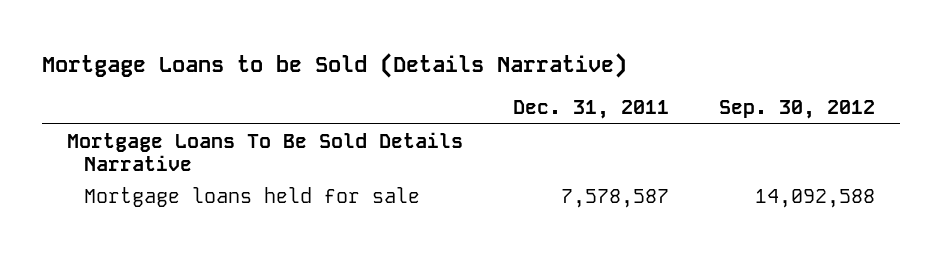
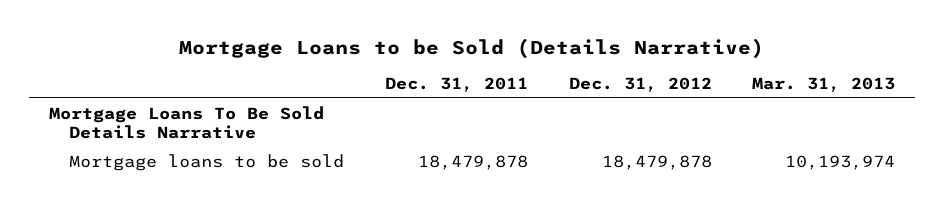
- | Dec. 31, 2011 | Sep. 30, 2012
+ | Dec. 31, 2011 | Dec. 31, 2012 | Mar. 31, 2013
- Mortgage loans held for sale | 7,578,587 | 14,092,588
+ Mortgage loans to be sold | 18,479,878 | 18,479,878 | 10,193,974

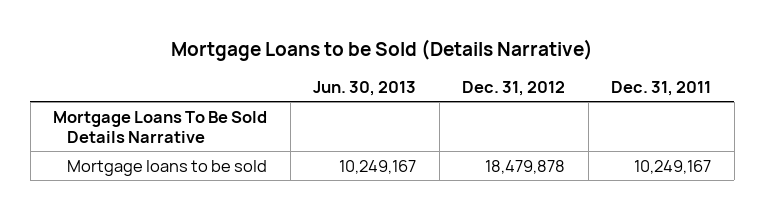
- | Dec. 31, 2011 | Dec. 31, 2012 | Mar. 31, 2013
+ | Jun. 30, 2013 | Dec. 31, 2012 | Dec. 31, 2011
- Mortgage loans to be sold | 18,479,878 | 18,479,878 | 10,193,974
+ Mortgage loans to be sold | 10,249,167 | 18,479,878 | 10,249,167

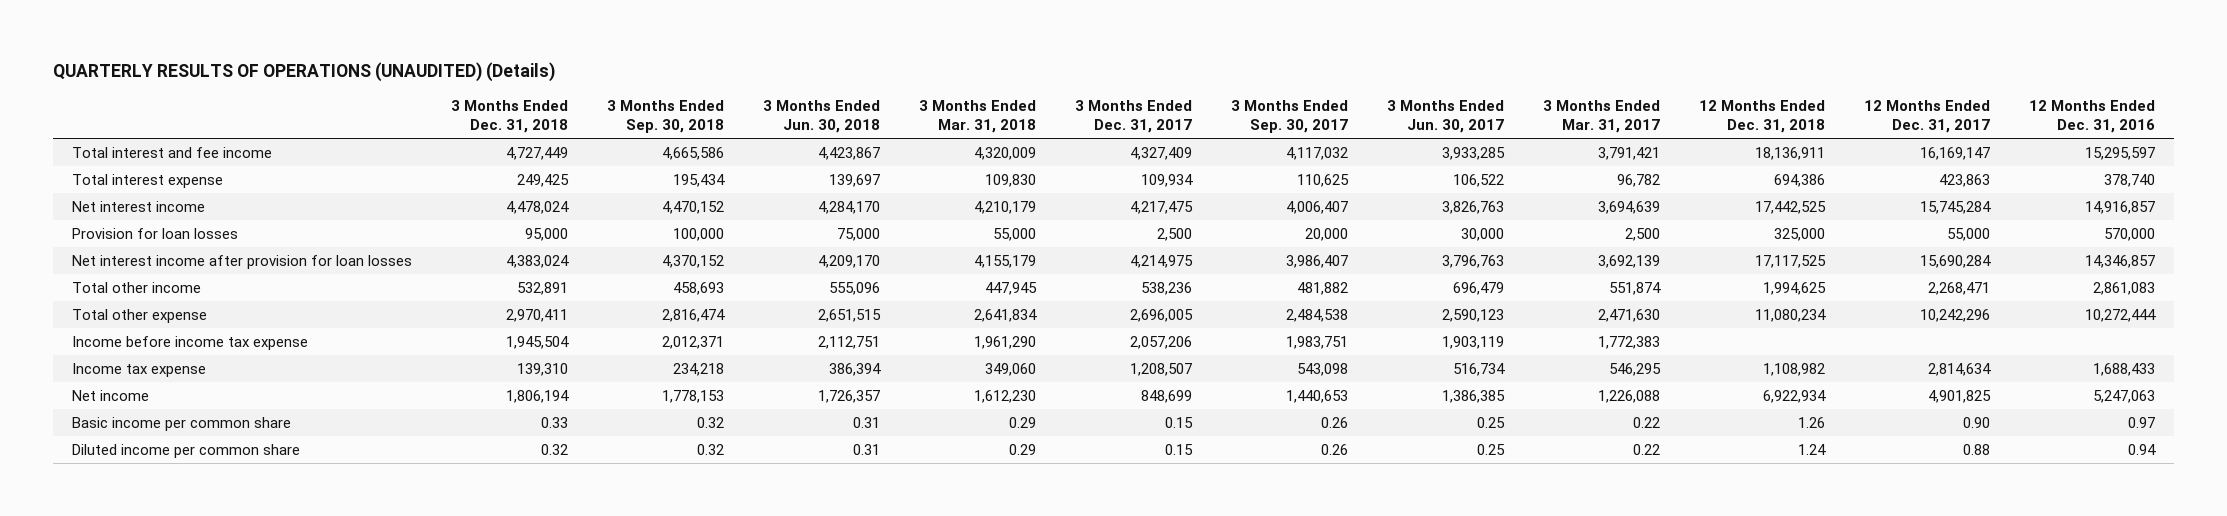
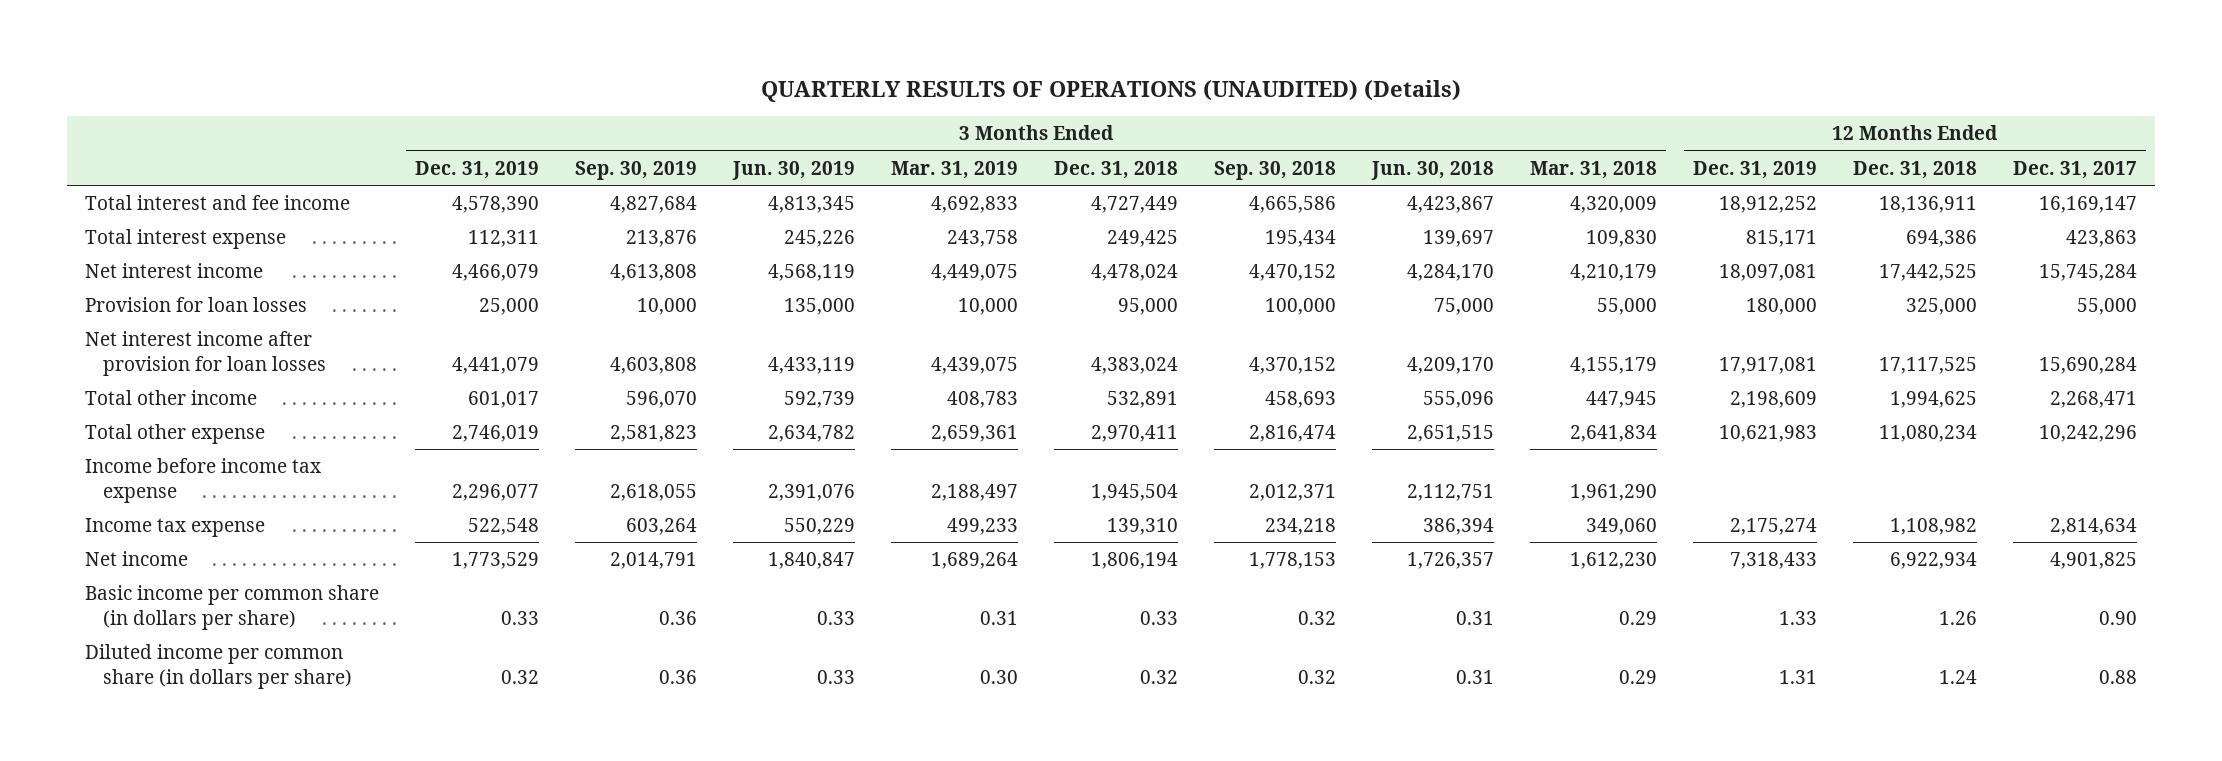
- | 3 Months Ended Dec. 31, 2018 | 3 Months Ended Sep. 30, 2018 | 3 Months Ended Jun. 30, 2018 | 3 Months Ended Mar. 31, 2018 | 3 Months Ended Dec. 31, 2017 | 3 Months Ended Sep. 30, 2017 | 3 Months Ended Jun. 30, 2017 | 3 Months Ended Mar. 31, 2017 | 12 Months Ended Dec. 31, 2018 | 12 Months Ended Dec. 31, 2017 | 12 Months Ended Dec. 31, 2016
+ | 3 Months Ended Dec. 31, 2019 | 3 Months Ended Sep. 30, 2019 | 3 Months Ended Jun. 30, 2019 | 3 Months Ended Mar. 31, 2019 | 3 Months Ended Dec. 31, 2018 | 3 Months Ended Sep. 30, 2018 | 3 Months Ended Jun. 30, 2018 | 3 Months Ended Mar. 31, 2018 | 12 Months Ended Dec. 31, 2019 | 12 Months Ended Dec. 31, 2018 | 12 Months Ended Dec. 31, 2017
- Basic income per common share | 0.33 | 0.32 | 0.31 | 0.29 | 0.15 | 0.26 | 0.25 | 0.22 | 1.26 | 0.90 | 0.97
- Diluted income per common share | 0.32 | 0.32 | 0.31 | 0.29 | 0.15 | 0.26 | 0.25 | 0.22 | 1.24 | 0.88 | 0.94
+ Basic income per common share (in dollars per share) | 0.33 | 0.36 | 0.33 | 0.31 | 0.33 | 0.32 | 0.31 | 0.29 | 1.33 | 1.26 | 0.90
+ Diluted income per common share (in dollars per share) | 0.32 | 0.36 | 0.33 | 0.30 | 0.32 | 0.32 | 0.31 | 0.29 | 1.31 | 1.24 | 0.88

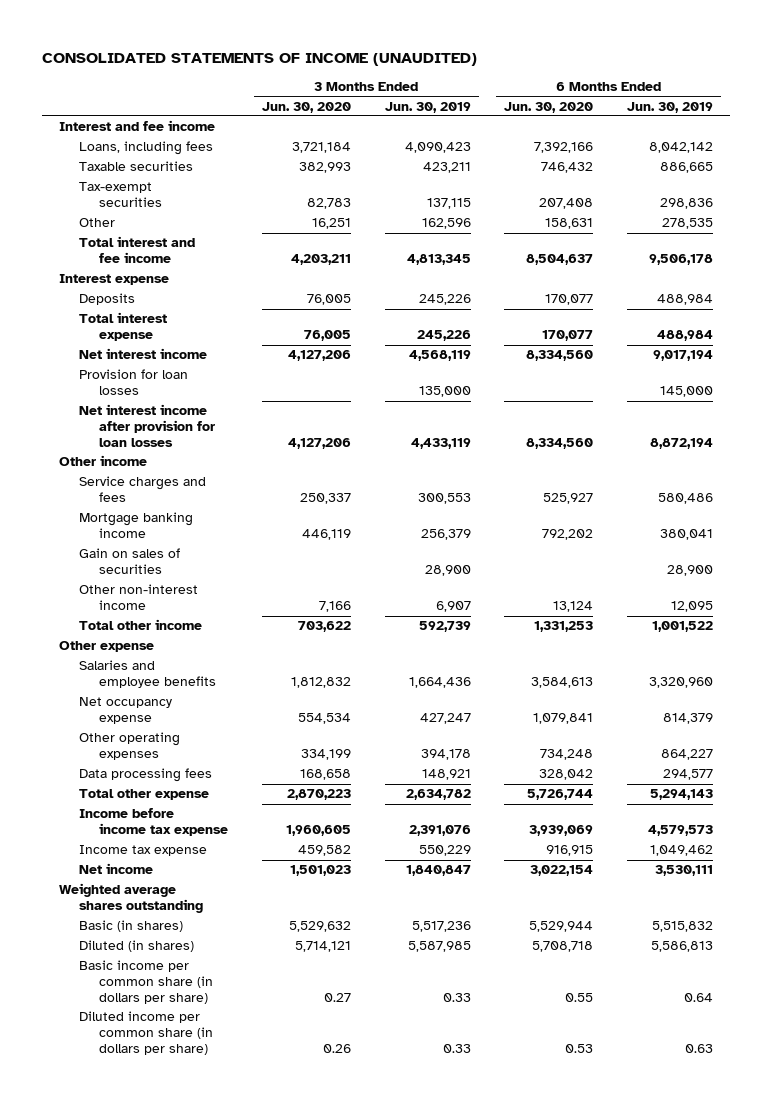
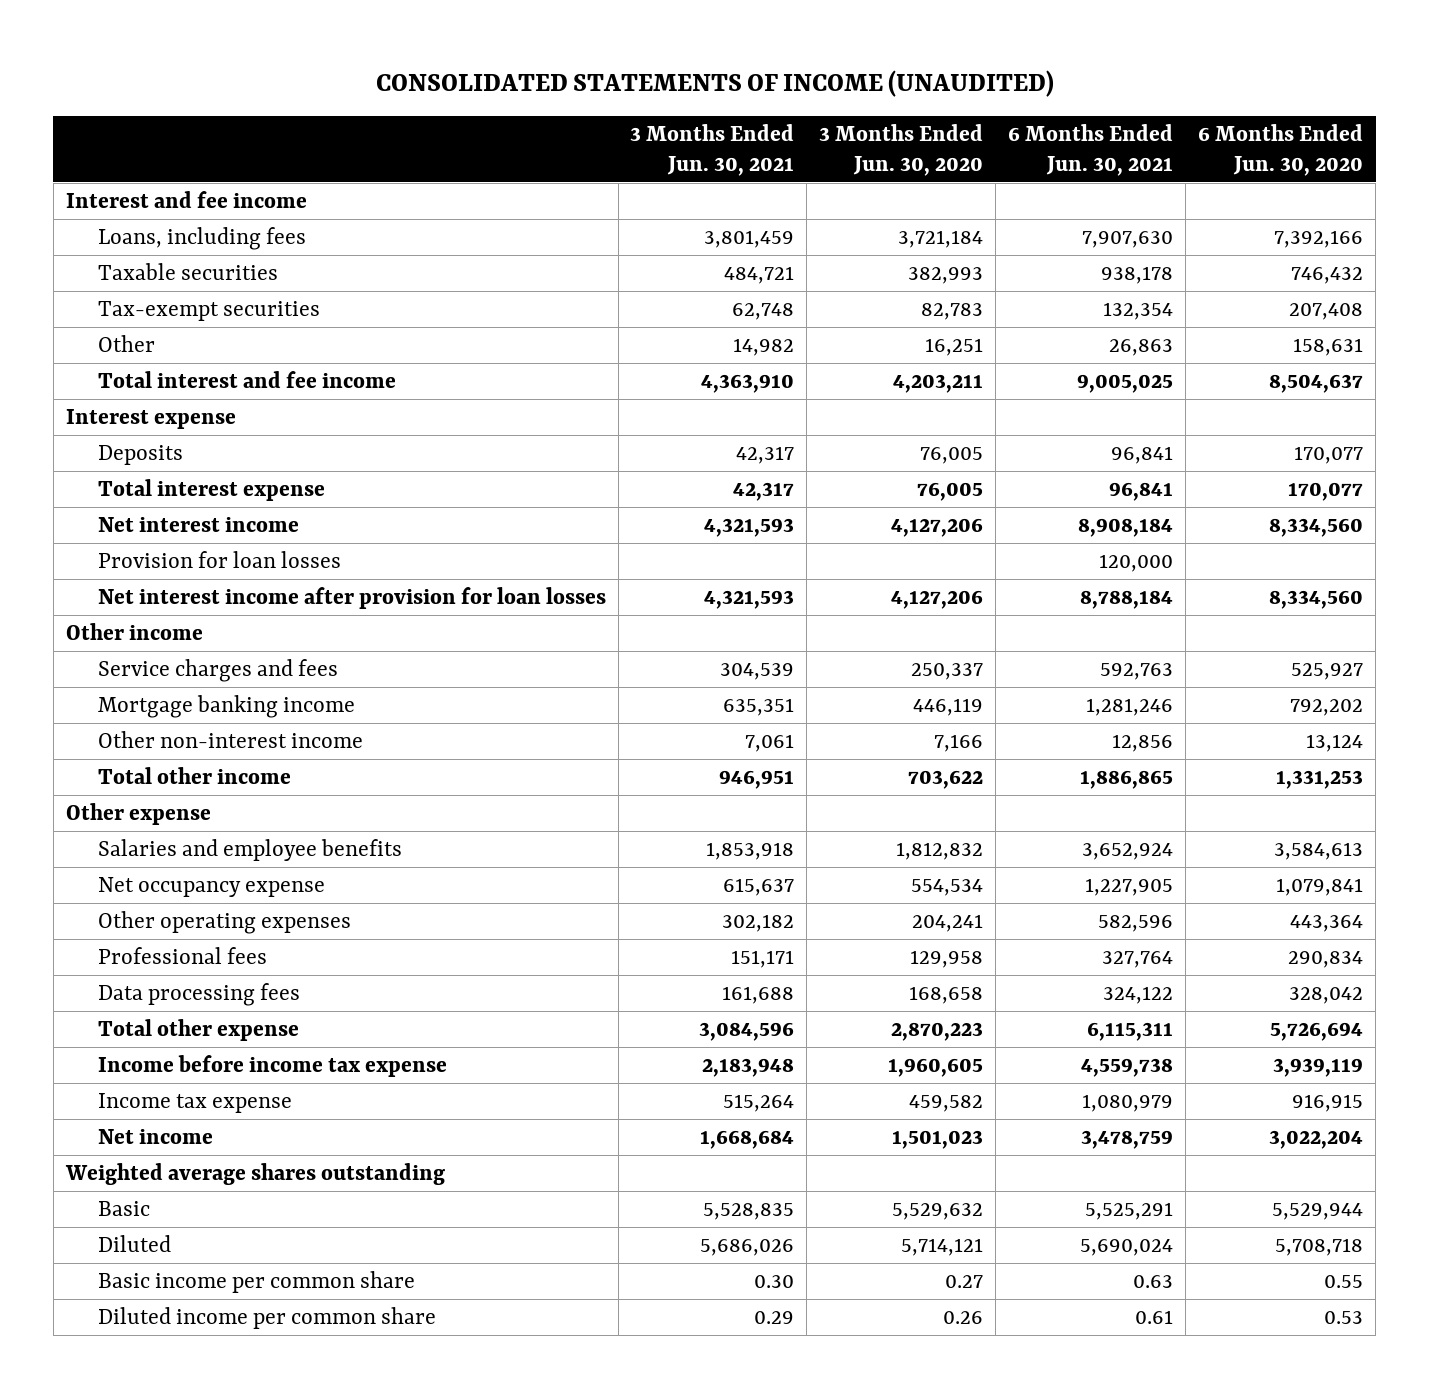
- | 3 Months Ended Jun. 30, 2020 | 3 Months Ended Jun. 30, 2019 | 6 Months Ended Jun. 30, 2020 | 6 Months Ended Jun. 30, 2019
+ | 3 Months Ended Jun. 30, 2021 | 3 Months Ended Jun. 30, 2020 | 6 Months Ended Jun. 30, 2021 | 6 Months Ended Jun. 30, 2020
- Gain on sales of securities | | 28,900 | | 28,900
- Other operating expenses | 334,199 | 394,178 | 734,248 | 864,227
+ Other operating expenses | 302,182 | 204,241 | 582,596 | 443,364
+ Professional fees | 151,171 | 129,958 | 327,764 | 290,834
- Total other expense | 2,870,223 | 2,634,782 | 5,726,744 | 5,294,143
- Income before income tax expense | 1,960,605 | 2,391,076 | 3,939,069 | 4,579,573
+ Total other expense | 3,084,596 | 2,870,223 | 6,115,311 | 5,726,694
+ Income before income tax expense | 2,183,948 | 1,960,605 | 4,559,738 | 3,939,119
- Net income | 1,501,023 | 1,840,847 | 3,022,154 | 3,530,111
+ Net income | 1,668,684 | 1,501,023 | 3,478,759 | 3,022,204
- Basic (in shares) | 5,529,632 | 5,517,236 | 5,529,944 | 5,515,832
- Diluted (in shares) | 5,714,121 | 5,587,985 | 5,708,718 | 5,586,813
- Basic income per common share (in dollars per share) | 0.27 | 0.33 | 0.55 | 0.64
- Diluted income per common share (in dollars per share) | 0.26 | 0.33 | 0.53 | 0.63
+ Basic | 5,528,835 | 5,529,632 | 5,525,291 | 5,529,944
+ Diluted | 5,686,026 | 5,714,121 | 5,690,024 | 5,708,718
+ Basic income per common share | 0.30 | 0.27 | 0.63 | 0.55
+ Diluted income per common share | 0.29 | 0.26 | 0.61 | 0.53

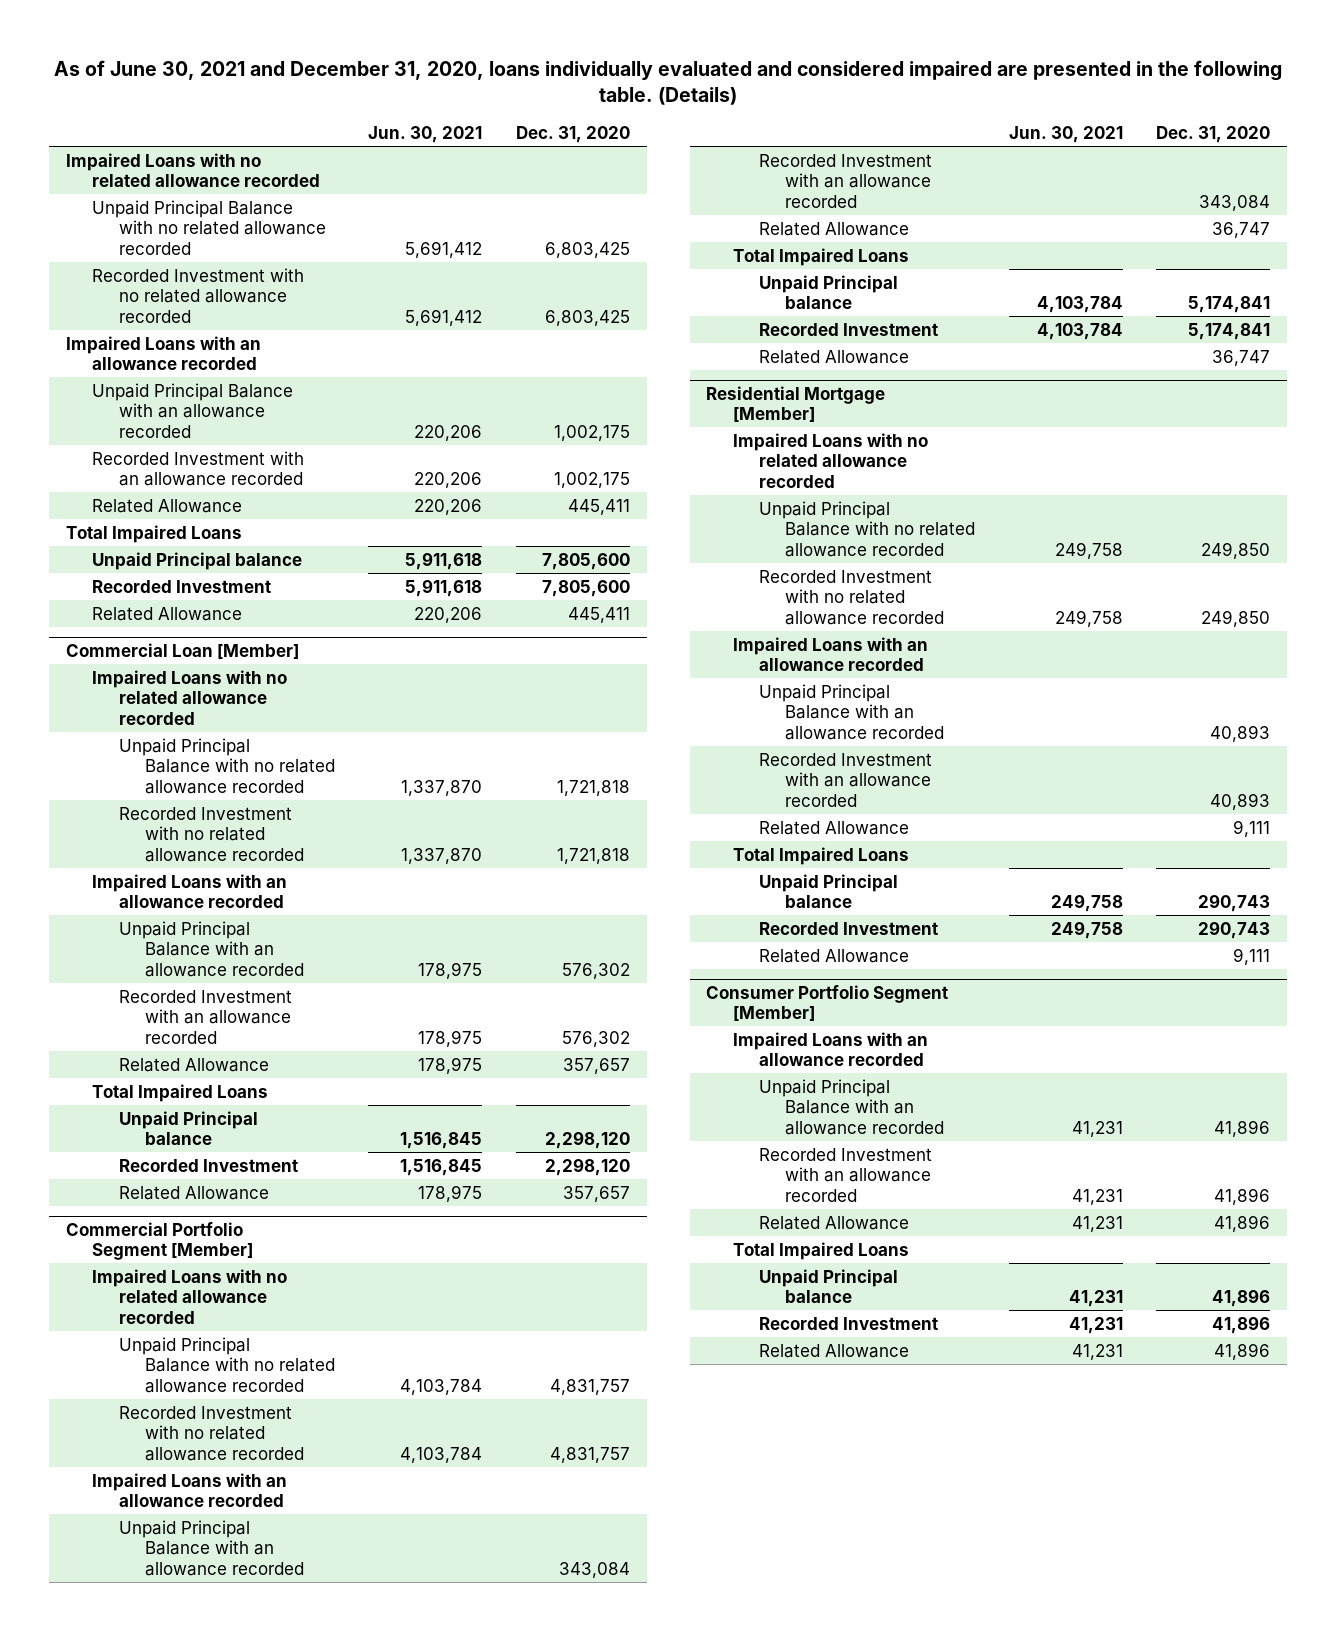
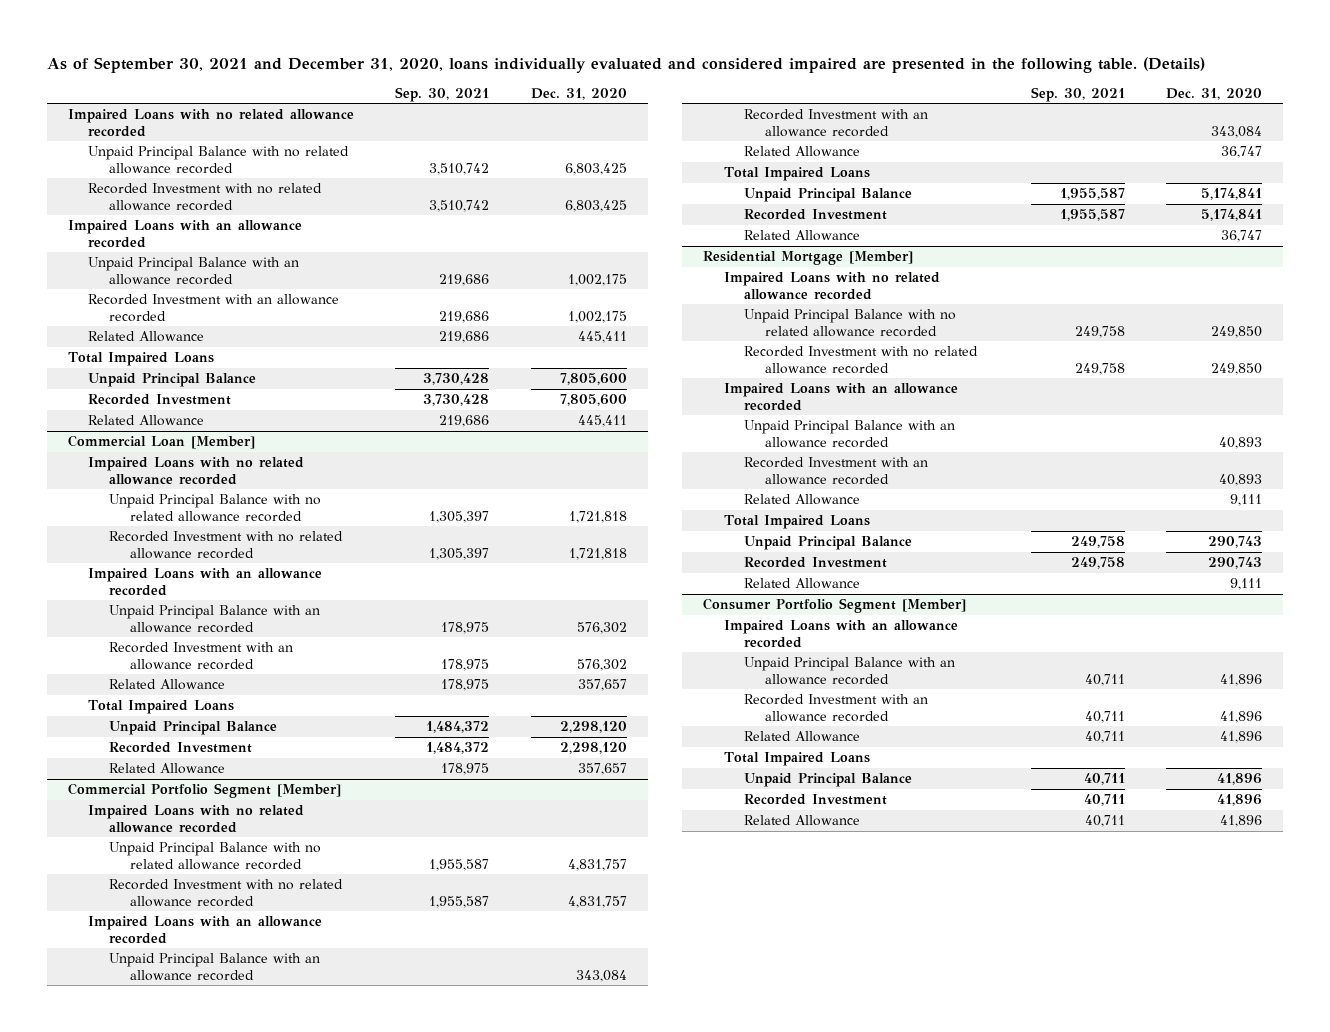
- As of June 30, 2021 and December 31, 2020, loans individually evaluated and considered impaired are presented in the following table. (Details)
+ As of September 30, 2021 and December 31, 2020, loans individually evaluated and considered impaired are presented in the following table. (Details)
- | Jun. 30, 2021 | Dec. 31, 2020
+ | Sep. 30, 2021 | Dec. 31, 2020
- Unpaid Principal balance | 5,911,618 | 7,805,600
+ Unpaid Principal Balance | 3,730,428 | 7,805,600
@ Commercial Loan [Member]
- Unpaid Principal balance | 1,516,845 | 2,298,120
+ Unpaid Principal Balance | 1,484,372 | 2,298,120
@ Commercial Portfolio Segment [Member]
- Unpaid Principal balance | 4,103,784 | 5,174,841
+ Unpaid Principal Balance | 1,955,587 | 5,174,841
@ Residential Mortgage [Member]
- Unpaid Principal balance | 249,758 | 290,743
+ Unpaid Principal Balance | 249,758 | 290,743
@ Consumer Portfolio Segment [Member]
- Unpaid Principal balance | 41,231 | 41,896
+ Unpaid Principal Balance | 40,711 | 41,896

